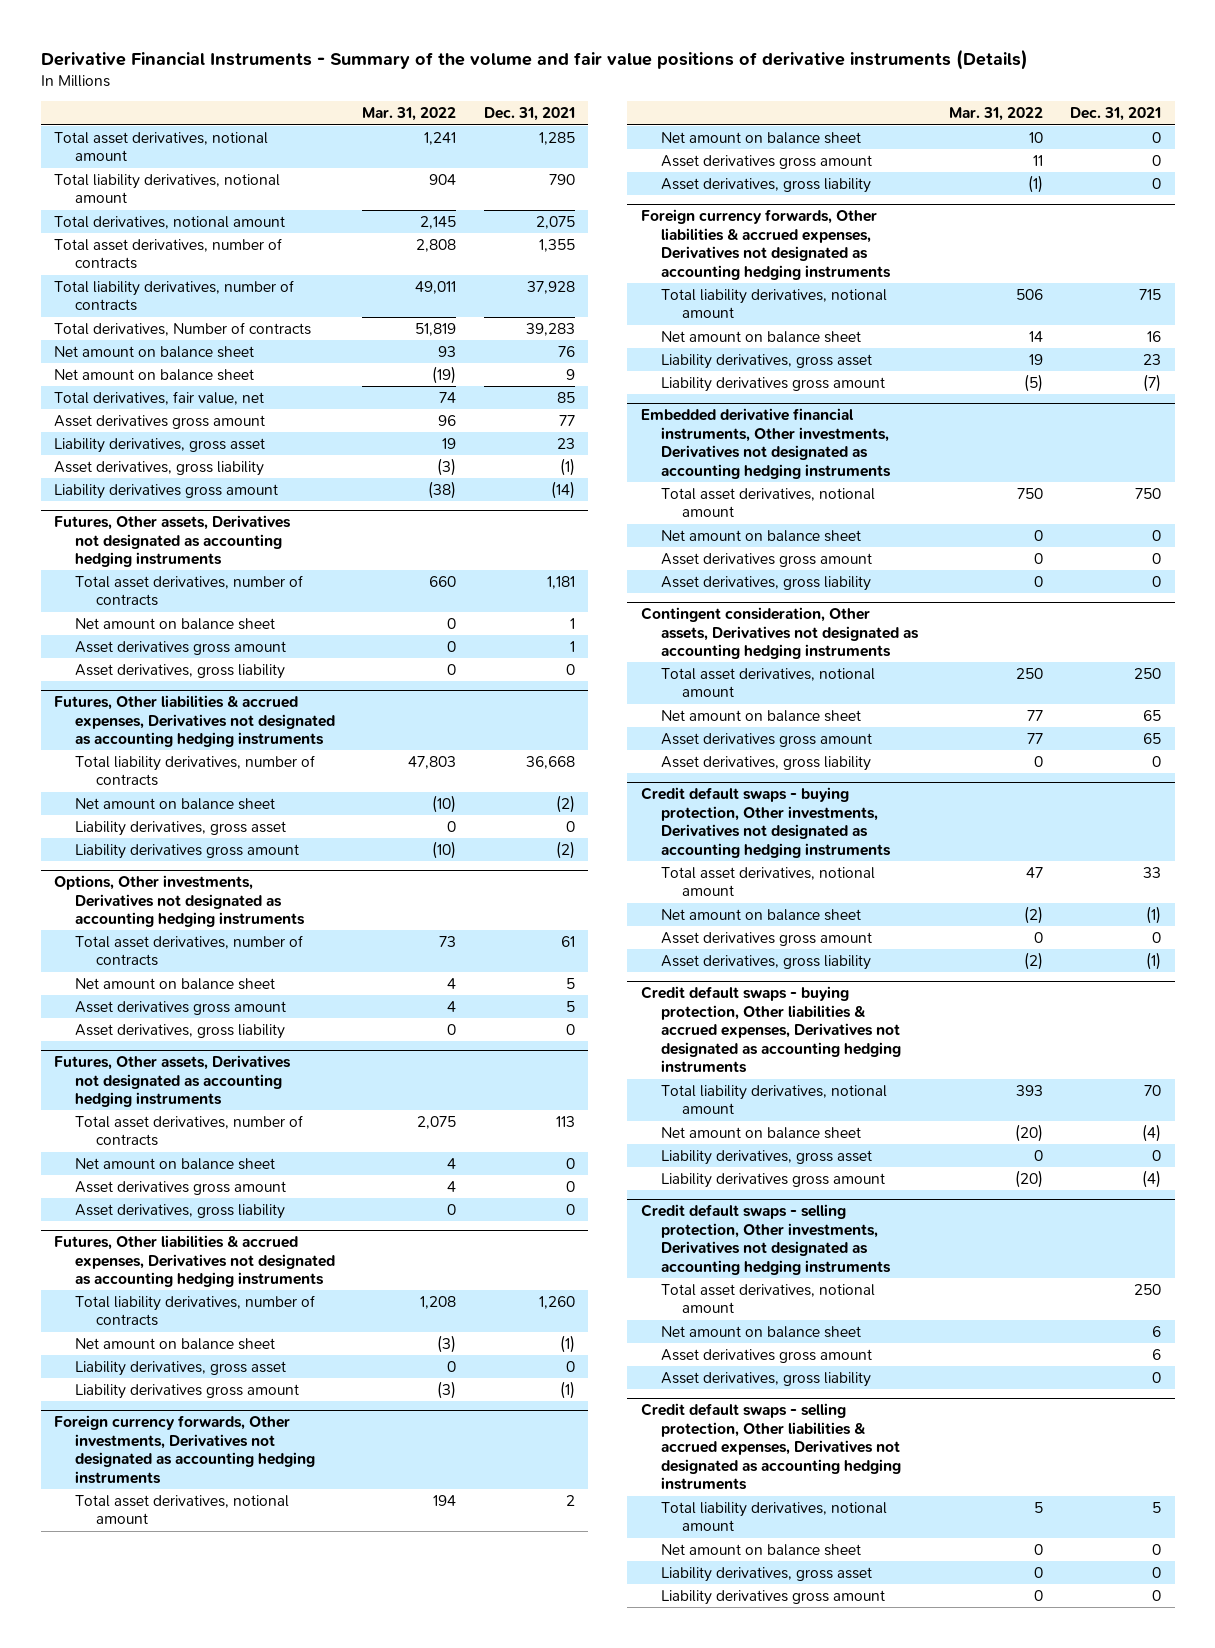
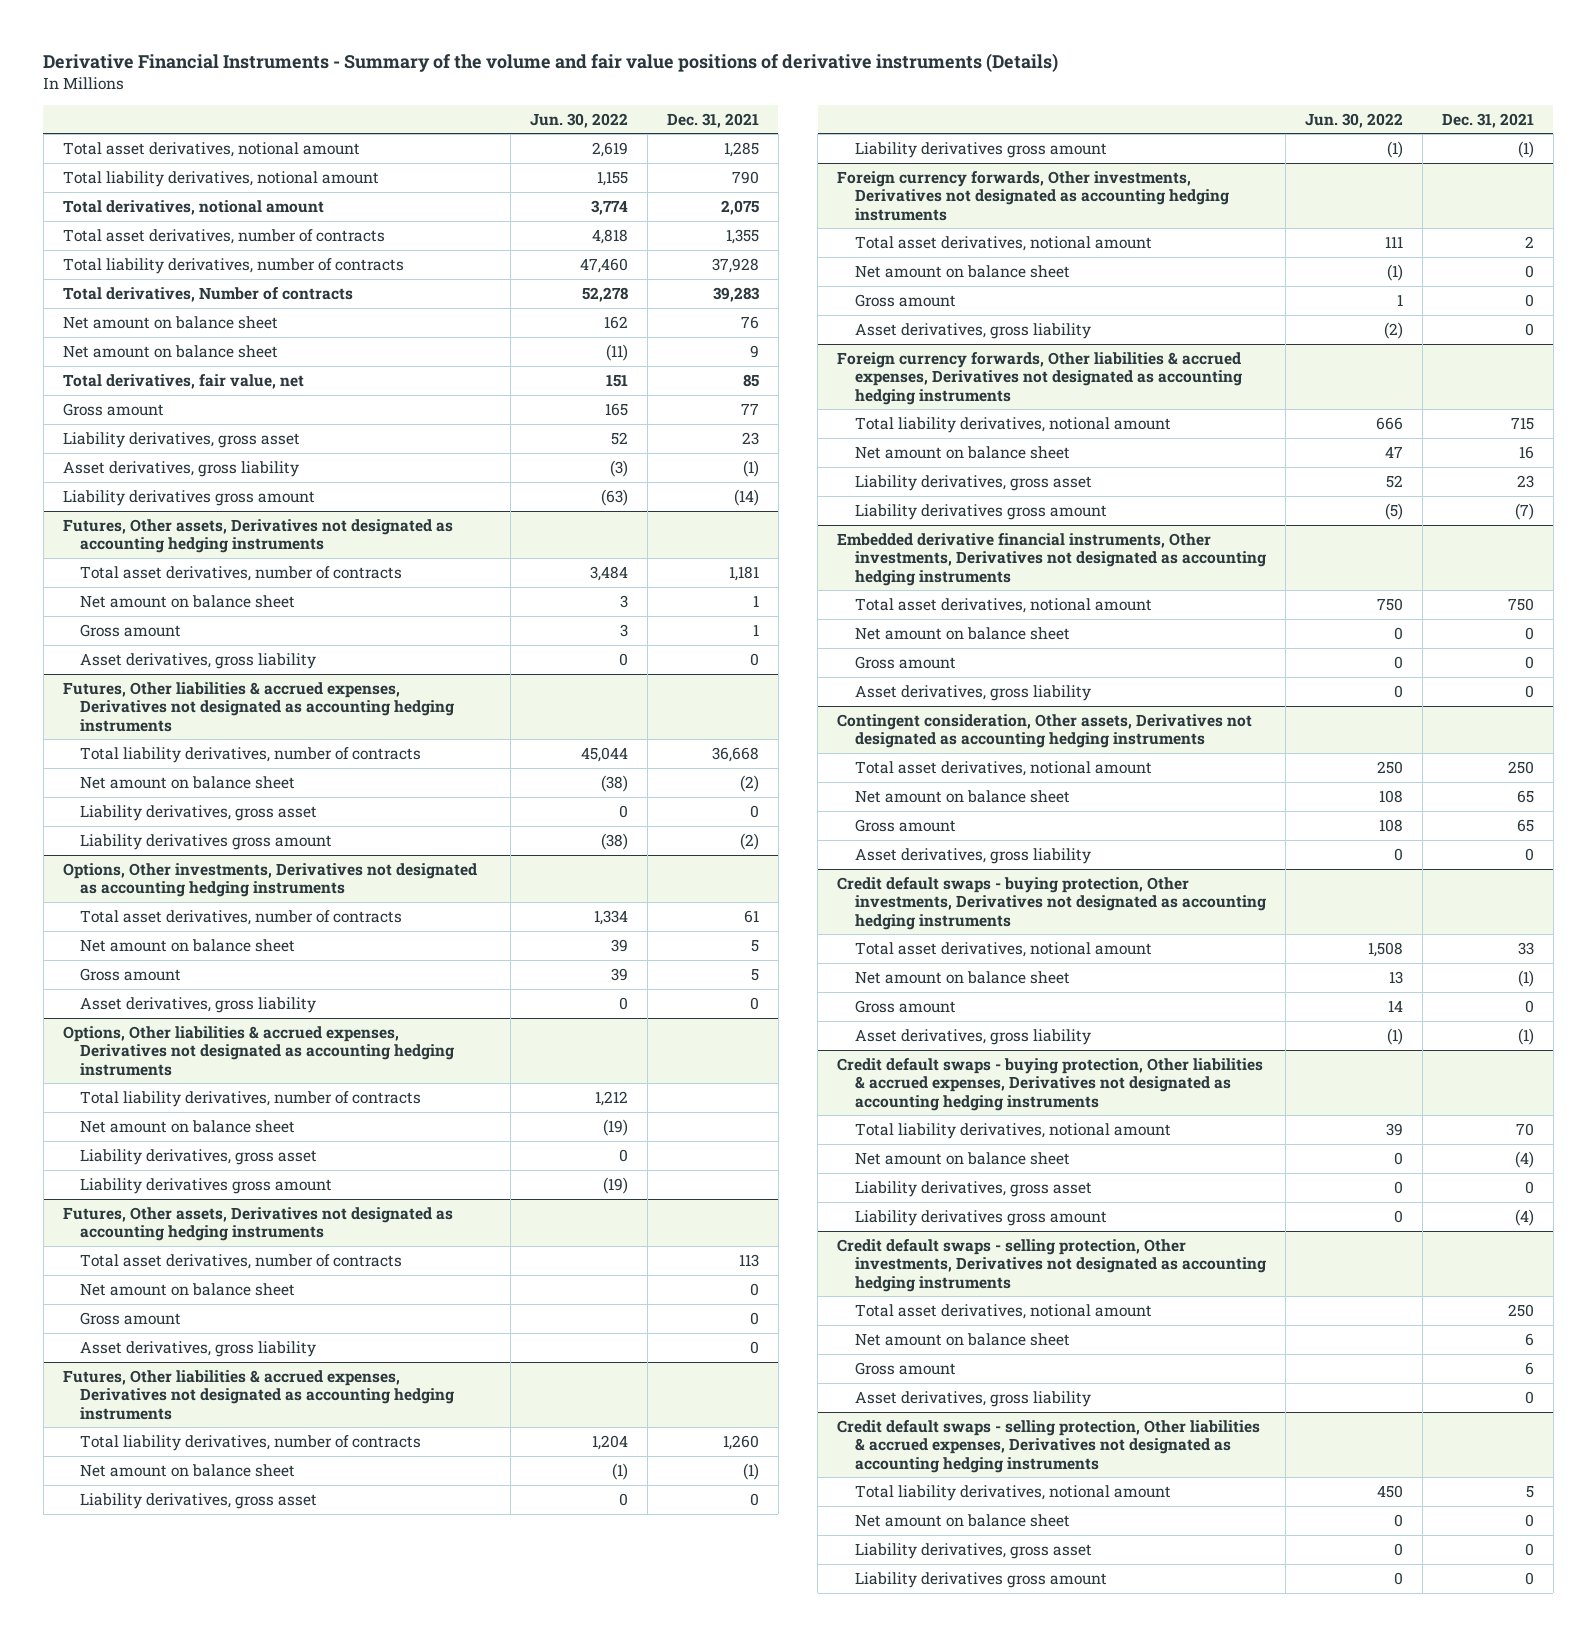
- | Mar. 31, 2022 | Dec. 31, 2021
+ | Jun. 30, 2022 | Dec. 31, 2021
- Asset derivatives gross amount | 96 | 77
+ Gross amount | 165 | 77
@ Futures, Other assets, Derivatives not designated as accounting hedging instruments
- Asset derivatives gross amount | 0 | 1
+ Gross amount | 3 | 1
@ Options, Other investments, Derivatives not designated as accounting hedging instruments
- Asset derivatives gross amount | 4 | 5
+ Gross amount | 39 | 5
+ Options, Other liabilities & accrued expenses, Derivatives not designated as accounting hedging instruments
+ Total liability derivatives, number of contracts | 1,212 |
+ Net amount on balance sheet | (19) |
+ Liability derivatives, gross asset | 0 |
+ Liability derivatives gross amount | (19) |
@ Futures, Other assets, Derivatives not designated as accounting hedging instruments
- Asset derivatives gross amount | 4 | 0
+ Gross amount | | 0
@ Foreign currency forwards, Other investments, Derivatives not designated as accounting hedging instruments
- Asset derivatives gross amount | 11 | 0
+ Gross amount | 1 | 0
@ Embedded derivative financial instruments, Other investments, Derivatives not designated as accounting hedging instruments
- Asset derivatives gross amount | 0 | 0
+ Gross amount | 0 | 0
@ Contingent consideration, Other assets, Derivatives not designated as accounting hedging instruments
- Asset derivatives gross amount | 77 | 65
+ Gross amount | 108 | 65
@ Credit default swaps - buying protection, Other investments, Derivatives not designated as accounting hedging instruments
- Asset derivatives gross amount | 0 | 0
+ Gross amount | 14 | 0
@ Credit default swaps - selling protection, Other investments, Derivatives not designated as accounting hedging instruments
- Asset derivatives gross amount | | 6
+ Gross amount | | 6

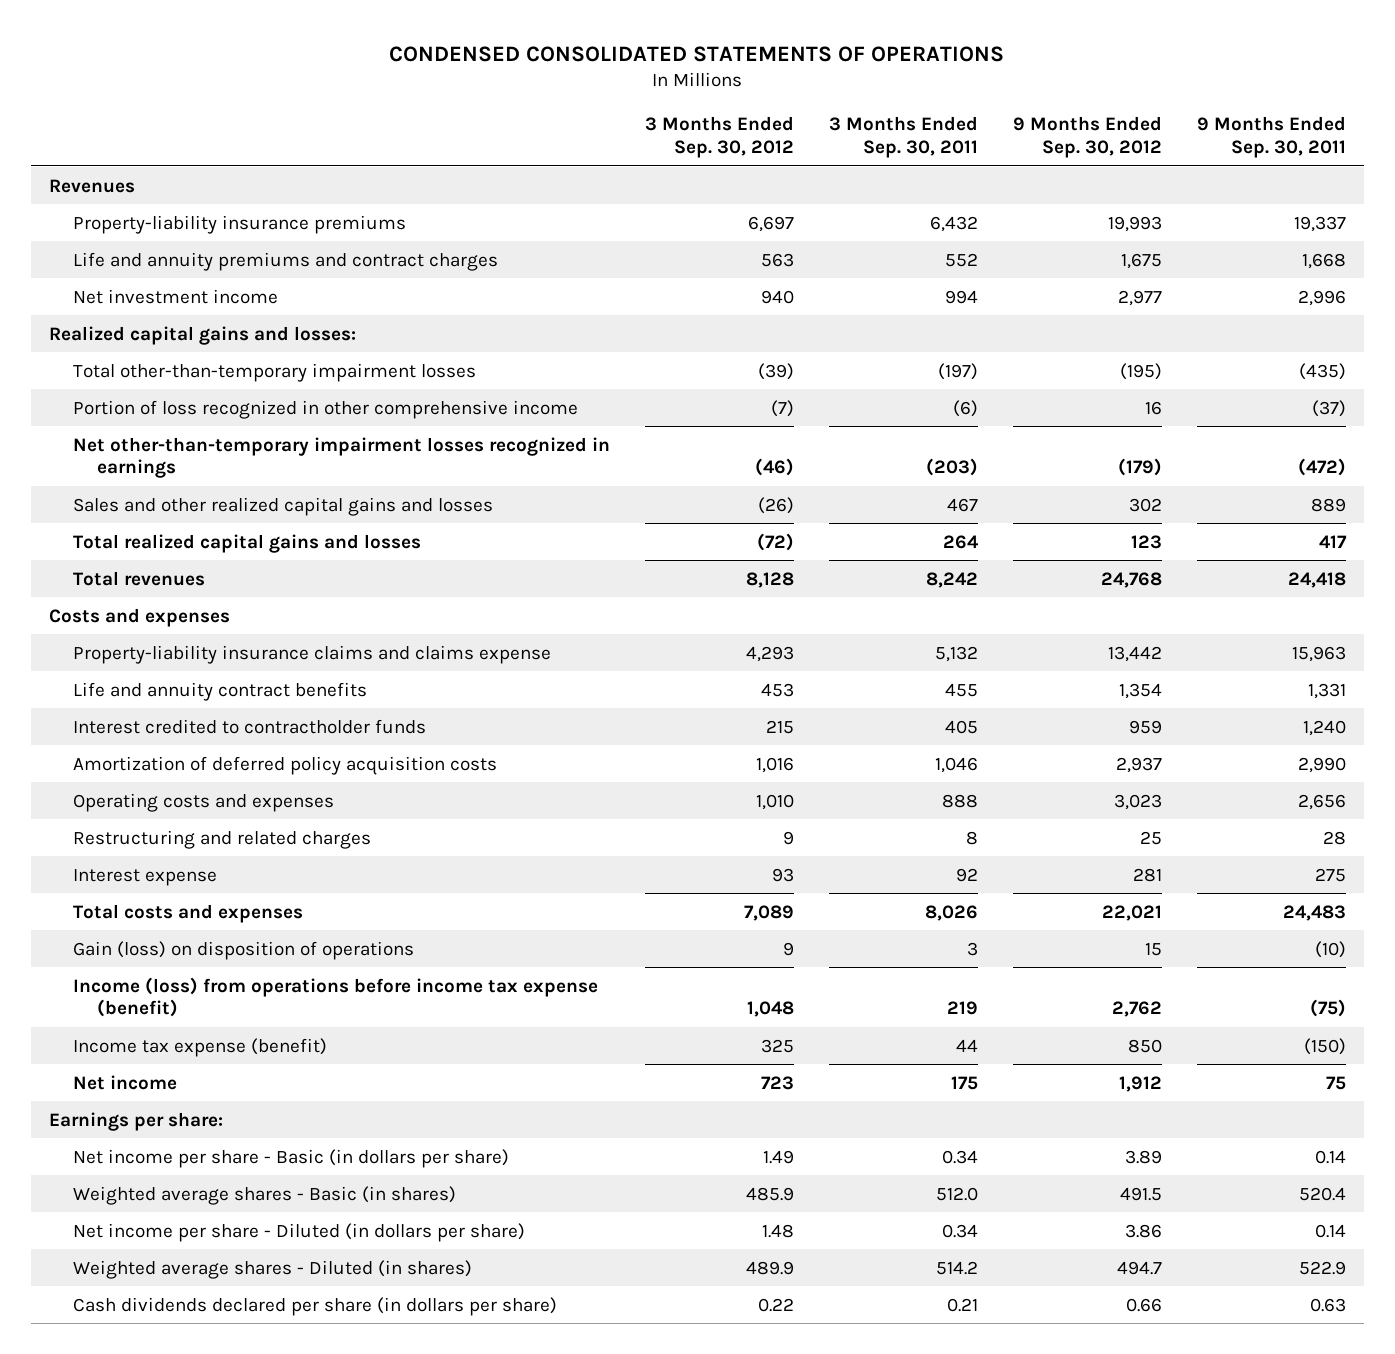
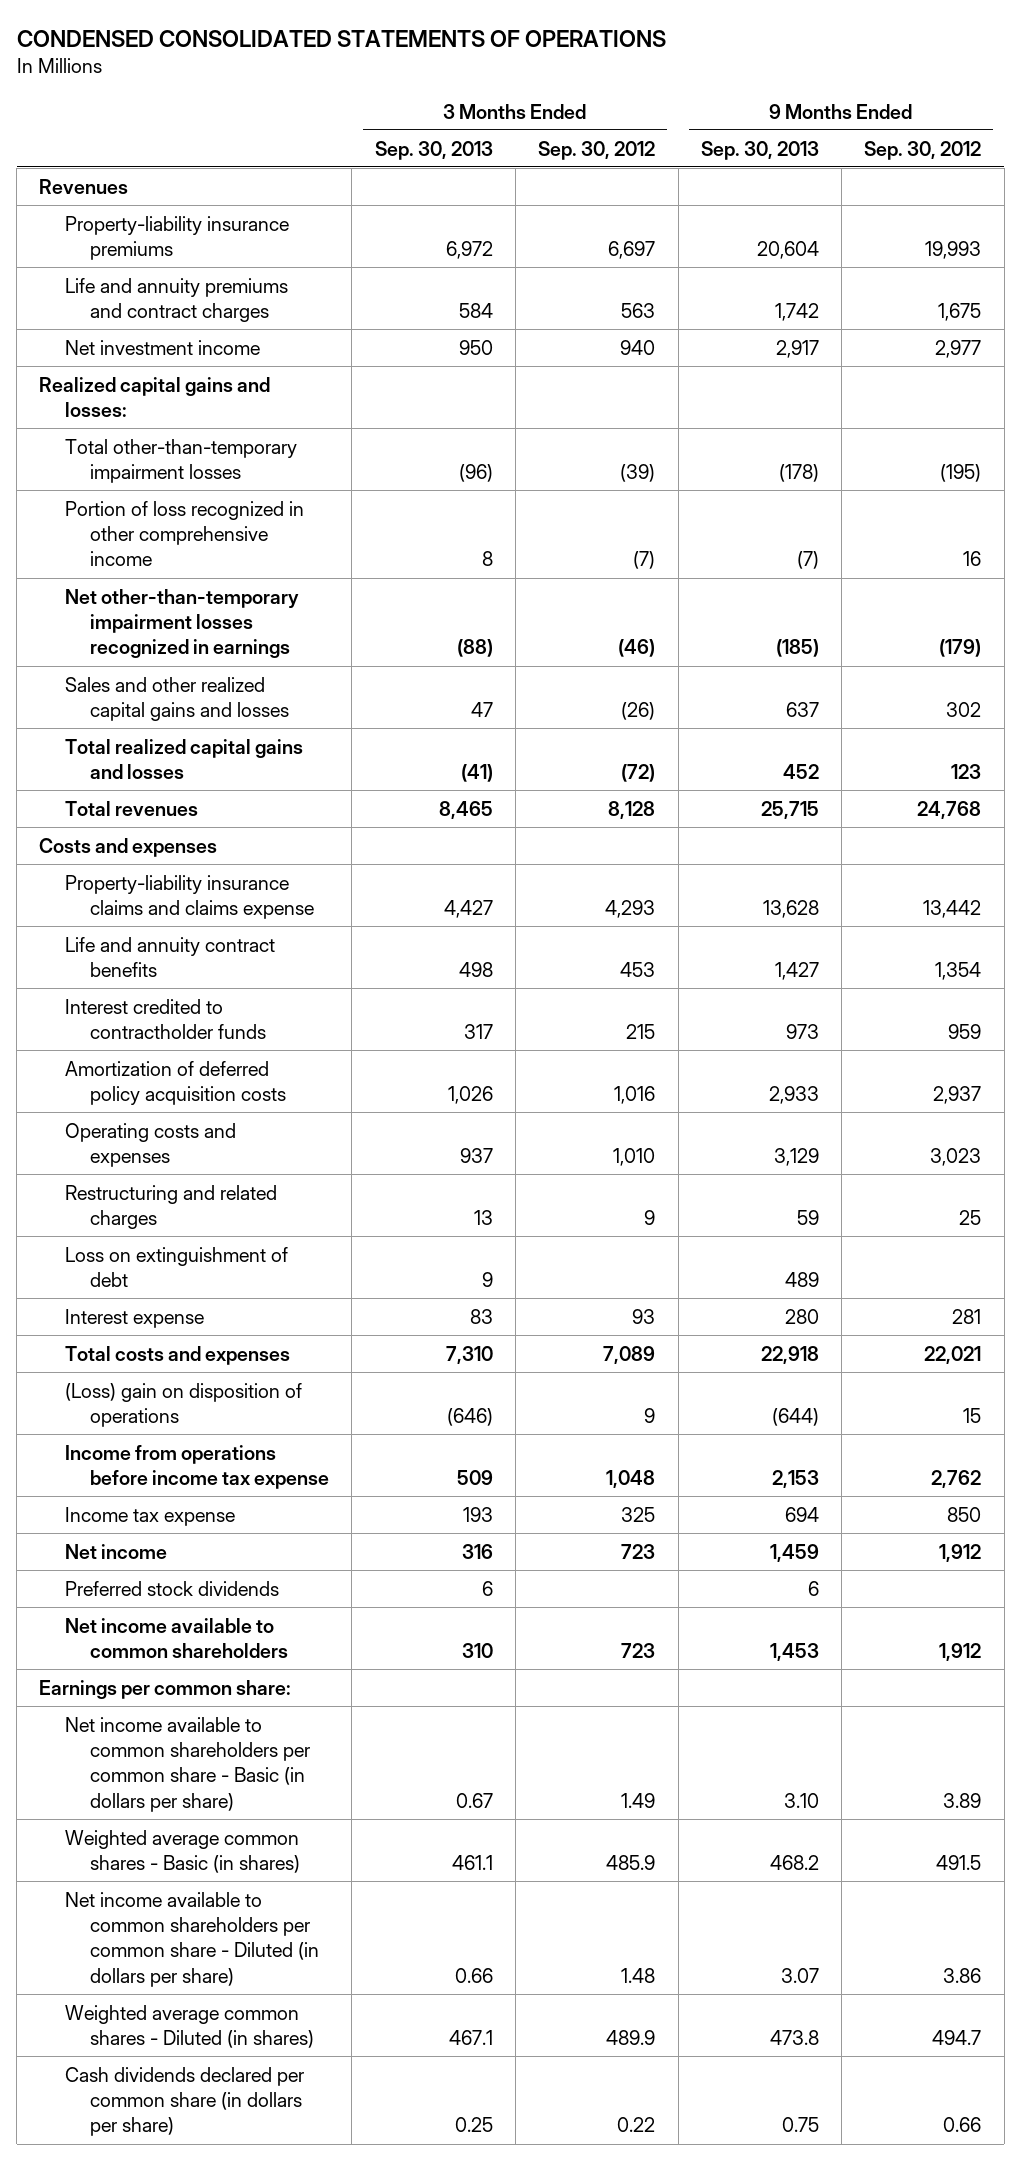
- | 3 Months Ended Sep. 30, 2012 | 3 Months Ended Sep. 30, 2011 | 9 Months Ended Sep. 30, 2012 | 9 Months Ended Sep. 30, 2011
+ | 3 Months Ended Sep. 30, 2013 | 3 Months Ended Sep. 30, 2012 | 9 Months Ended Sep. 30, 2013 | 9 Months Ended Sep. 30, 2012
+ Loss on extinguishment of debt | 9 | | 489 |
- Gain (loss) on disposition of operations | 9 | 3 | 15 | (10)
- Income (loss) from operations before income tax expense (benefit) | 1,048 | 219 | 2,762 | (75)
- Income tax expense (benefit) | 325 | 44 | 850 | (150)
+ (Loss) gain on disposition of operations | (646) | 9 | (644) | 15
+ Income from operations before income tax expense | 509 | 1,048 | 2,153 | 2,762
+ Income tax expense | 193 | 325 | 694 | 850
- Earnings per share:
- Net income per share - Basic (in dollars per share) | 1.49 | 0.34 | 3.89 | 0.14
- Weighted average shares - Basic (in shares) | 485.9 | 512.0 | 491.5 | 520.4
- Net income per share - Diluted (in dollars per share) | 1.48 | 0.34 | 3.86 | 0.14
- Weighted average shares - Diluted (in shares) | 489.9 | 514.2 | 494.7 | 522.9
- Cash dividends declared per share (in dollars per share) | 0.22 | 0.21 | 0.66 | 0.63
+ Preferred stock dividends | 6 | | 6 |
+ Net income available to common shareholders | 310 | 723 | 1,453 | 1,912
+ Earnings per common share:
+ Net income available to common shareholders per common share - Basic (in dollars per share) | 0.67 | 1.49 | 3.10 | 3.89
+ Weighted average common shares - Basic (in shares) | 461.1 | 485.9 | 468.2 | 491.5
+ Net income available to common shareholders per common share - Diluted (in dollars per share) | 0.66 | 1.48 | 3.07 | 3.86
+ Weighted average common shares - Diluted (in shares) | 467.1 | 489.9 | 473.8 | 494.7
+ Cash dividends declared per common share (in dollars per share) | 0.25 | 0.22 | 0.75 | 0.66

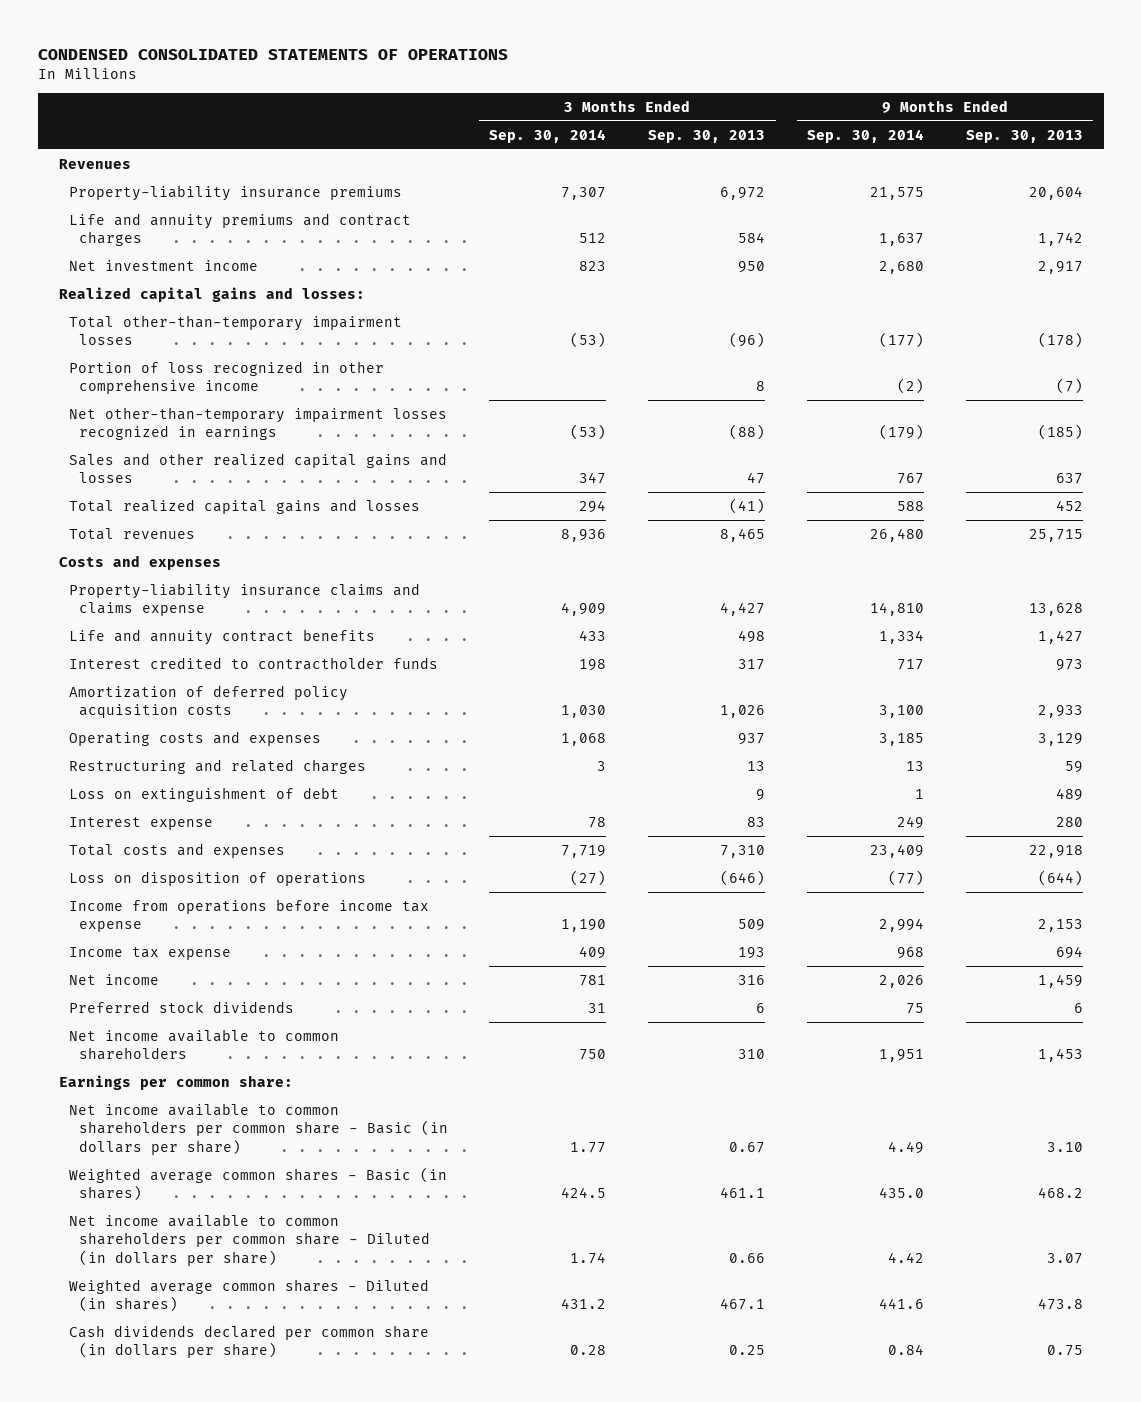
- | 3 Months Ended Sep. 30, 2013 | 3 Months Ended Sep. 30, 2012 | 9 Months Ended Sep. 30, 2013 | 9 Months Ended Sep. 30, 2012
+ | 3 Months Ended Sep. 30, 2014 | 3 Months Ended Sep. 30, 2013 | 9 Months Ended Sep. 30, 2014 | 9 Months Ended Sep. 30, 2013
- (Loss) gain on disposition of operations | (646) | 9 | (644) | 15
+ Loss on disposition of operations | (27) | (646) | (77) | (644)

